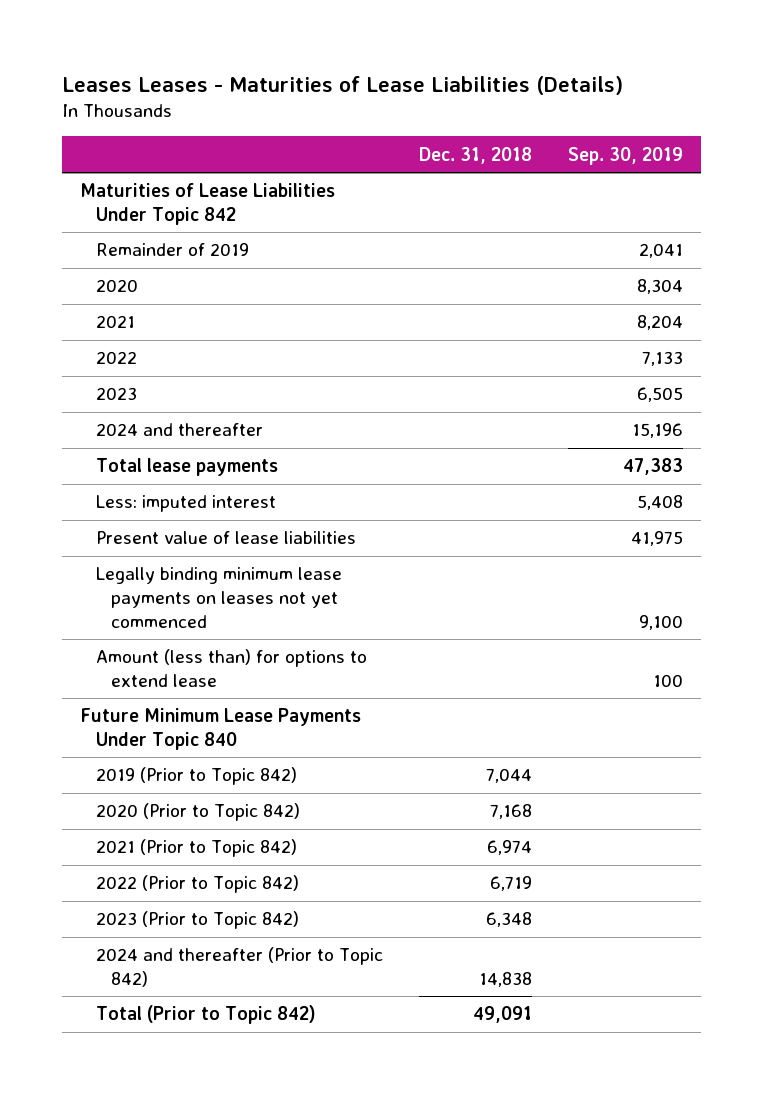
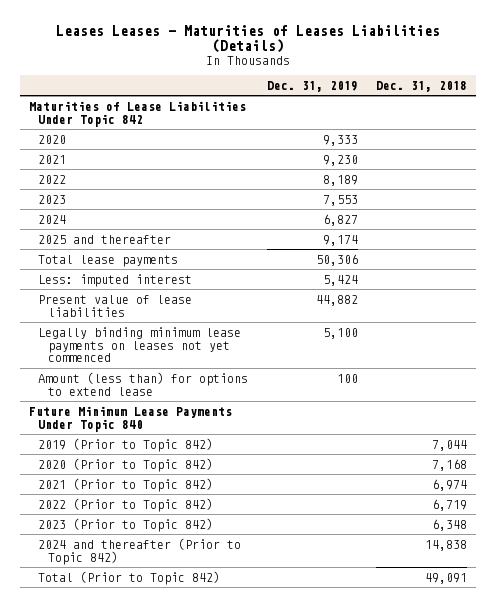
- Leases Leases - Maturities of Lease Liabilities (Details)
+ Leases Leases - Maturities of Leases Liabilities (Details)
- | Dec. 31, 2018 | Sep. 30, 2019
+ | Dec. 31, 2019 | Dec. 31, 2018
- Remainder of 2019 | | 2,041
- 2024 and thereafter | | 15,196
+ 2024 | 6,827 |
+ 2025 and thereafter | 9,174 |

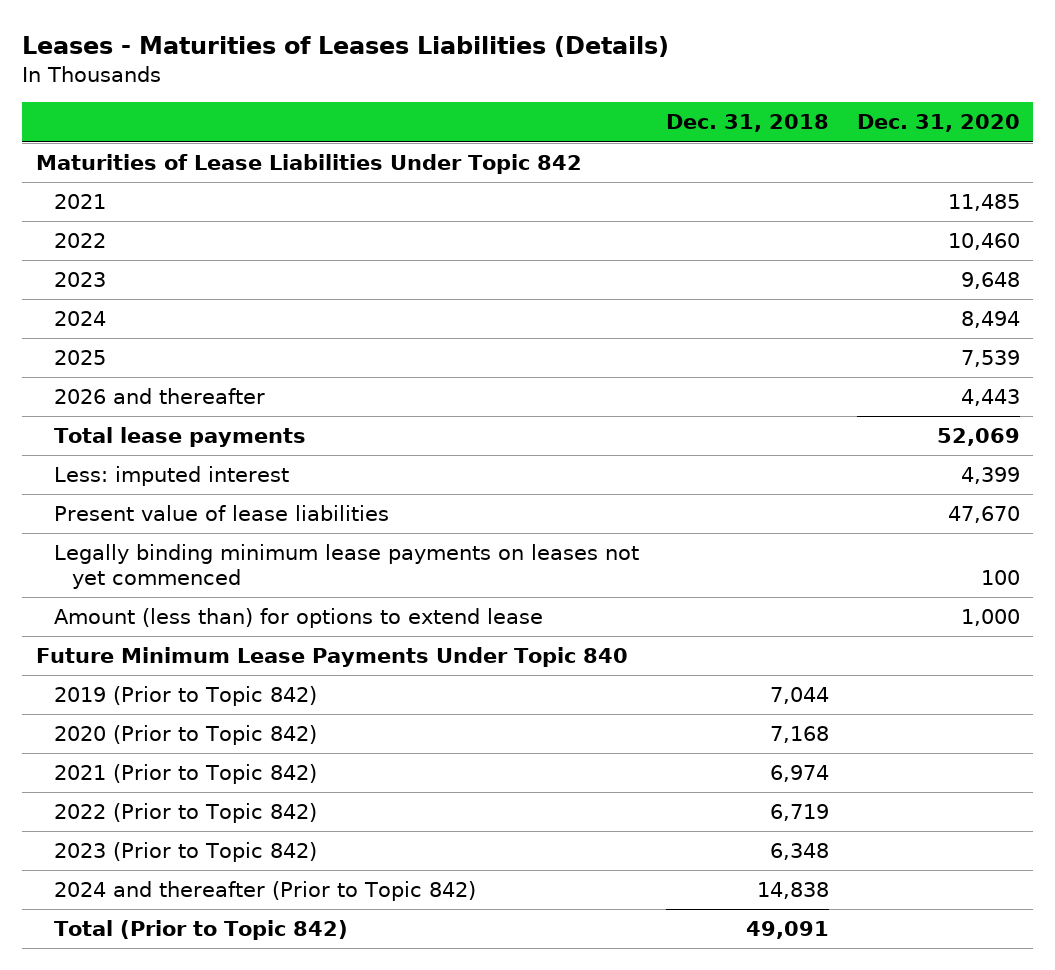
- Leases Leases - Maturities of Leases Liabilities (Details)
+ Leases - Maturities of Leases Liabilities (Details)
- | Dec. 31, 2019 | Dec. 31, 2018
+ | Dec. 31, 2018 | Dec. 31, 2020
- 2020 | 9,333 |
- 2025 and thereafter | 9,174 |
+ 2025 | | 7,539
+ 2026 and thereafter | | 4,443

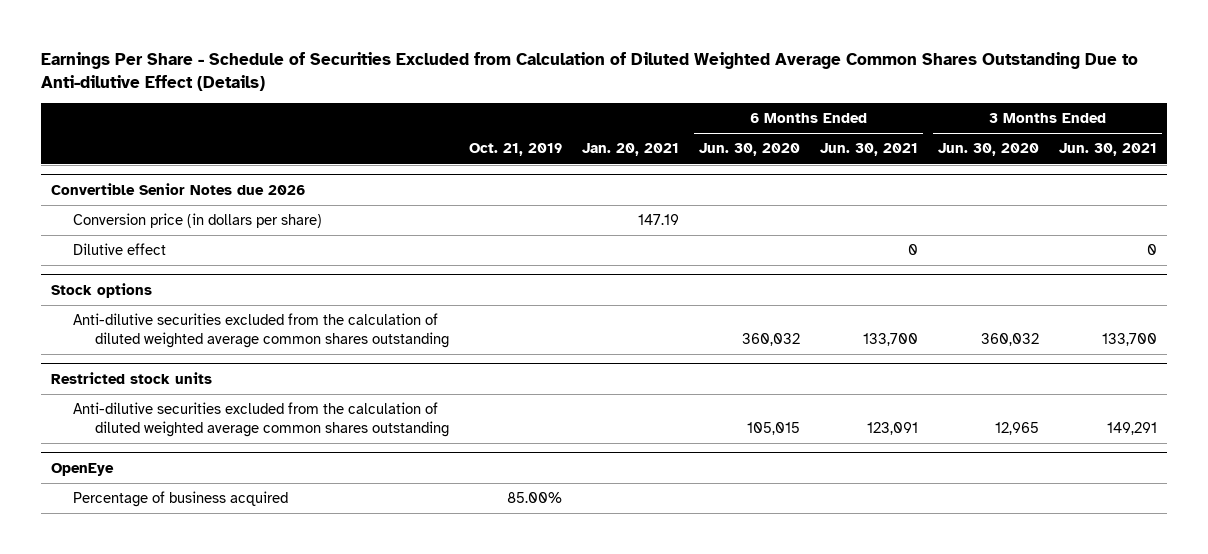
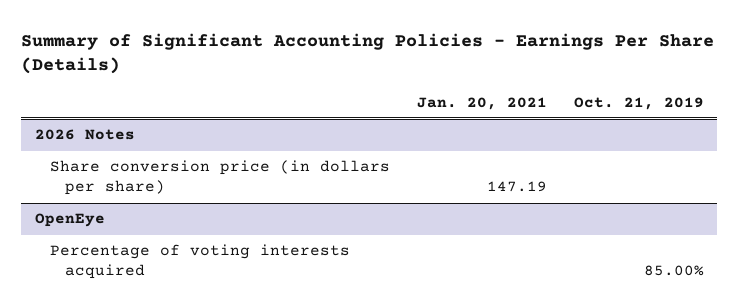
- Earnings Per Share - Schedule of Securities Excluded from Calculation of Diluted Weighted Average Common Shares Outstanding Due to Anti-dilutive Effect (Details)
+ Summary of Significant Accounting Policies - Earnings Per Share (Details)
- | Oct. 21, 2019 | Jan. 20, 2021 | 6 Months Ended Jun. 30, 2020 | 6 Months Ended Jun. 30, 2021 | 3 Months Ended Jun. 30, 2020 | 3 Months Ended Jun. 30, 2021
+ | Jan. 20, 2021 | Oct. 21, 2019
- Convertible Senior Notes due 2026
- Conversion price (in dollars per share) | | 147.19 | | | |
- Dilutive effect | | | | 0 | | 0
- Stock options
- Anti-dilutive securities excluded from the calculation of diluted weighted average common shares outstanding | | | 360,032 | 133,700 | 360,032 | 133,700
- Restricted stock units
- Anti-dilutive securities excluded from the calculation of diluted weighted average common shares outstanding | | | 105,015 | 123,091 | 12,965 | 149,291
+ 2026 Notes
+ Share conversion price (in dollars per share) | 147.19 |
@ OpenEye
- Percentage of business acquired | 85.00% | | | | |
+ Percentage of voting interests acquired | | 85.00%

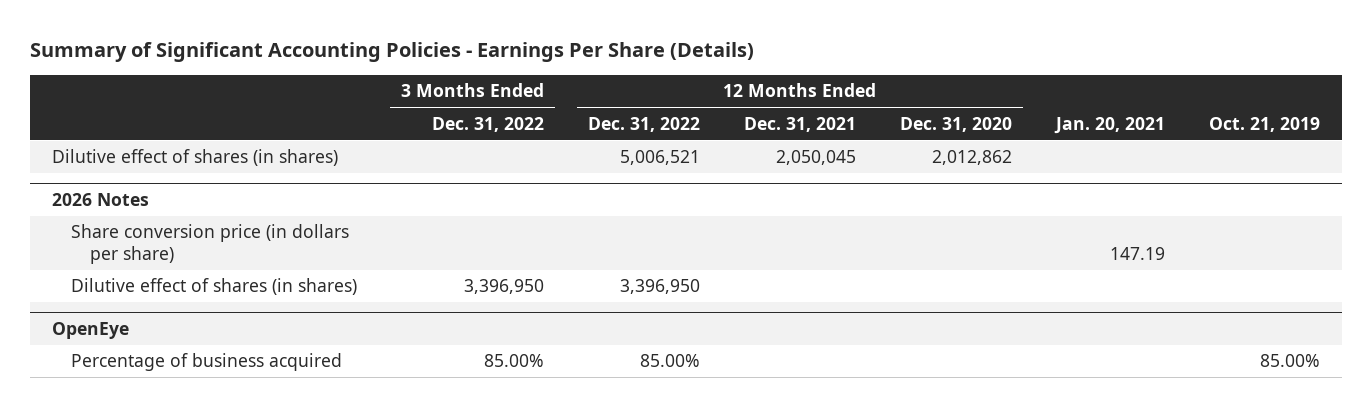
- | Jan. 20, 2021 | Oct. 21, 2019
+ | 3 Months Ended Dec. 31, 2022 | 12 Months Ended Dec. 31, 2022 | 12 Months Ended Dec. 31, 2021 | 12 Months Ended Dec. 31, 2020 | Jan. 20, 2021 | Oct. 21, 2019
+ Dilutive effect of shares (in shares) | | 5,006,521 | 2,050,045 | 2,012,862 | |
@ 2026 Notes
+ Dilutive effect of shares (in shares) | 3,396,950 | 3,396,950 | | | |
@ OpenEye
- Percentage of voting interests acquired | | 85.00%
+ Percentage of business acquired | 85.00% | 85.00% | | | | 85.00%

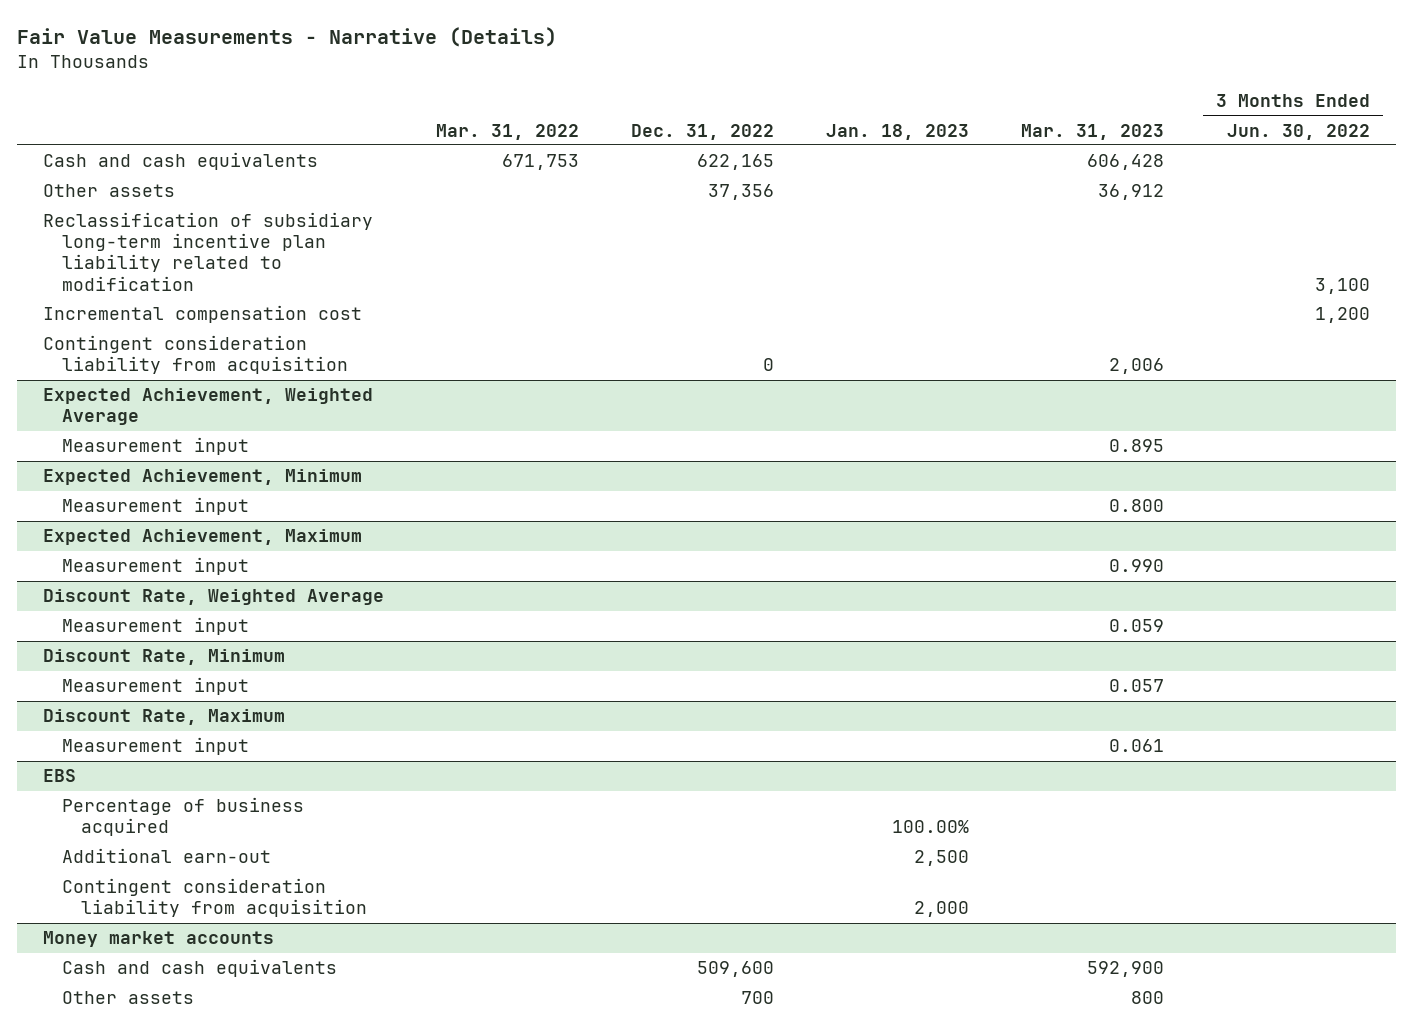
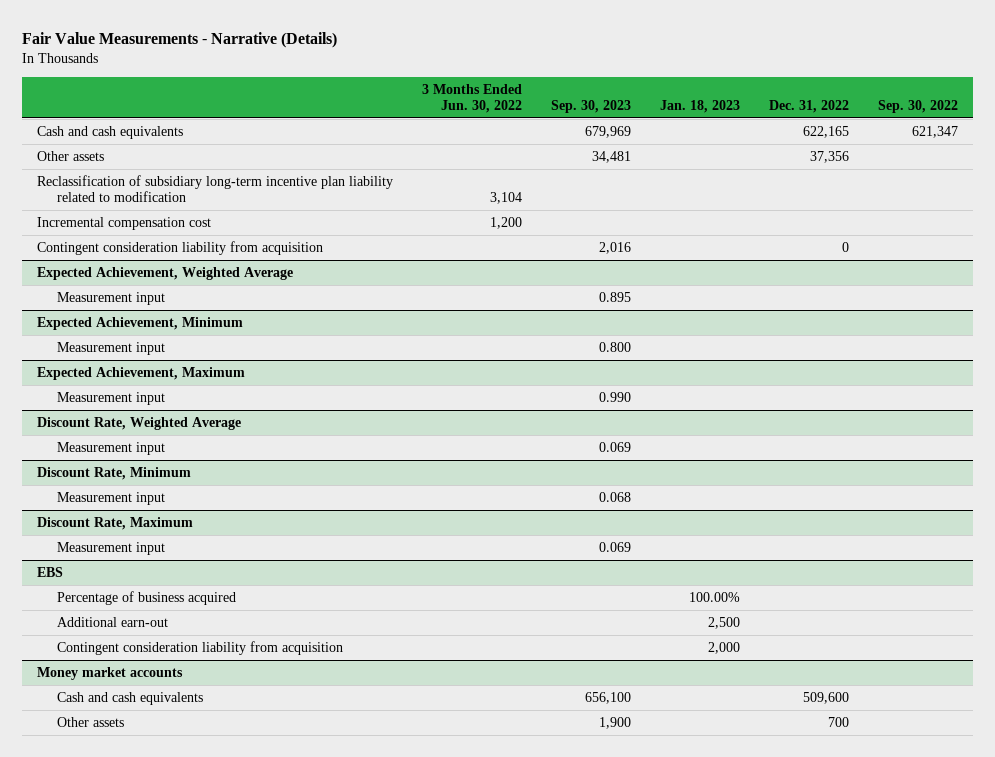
- | Mar. 31, 2022 | Dec. 31, 2022 | Jan. 18, 2023 | Mar. 31, 2023 | 3 Months Ended Jun. 30, 2022
+ | 3 Months Ended Jun. 30, 2022 | Sep. 30, 2023 | Jan. 18, 2023 | Dec. 31, 2022 | Sep. 30, 2022
- Reclassification of subsidiary long-term incentive plan liability related to modification | | | | | 3,100
+ Reclassification of subsidiary long-term incentive plan liability related to modification | 3,104 | | | |

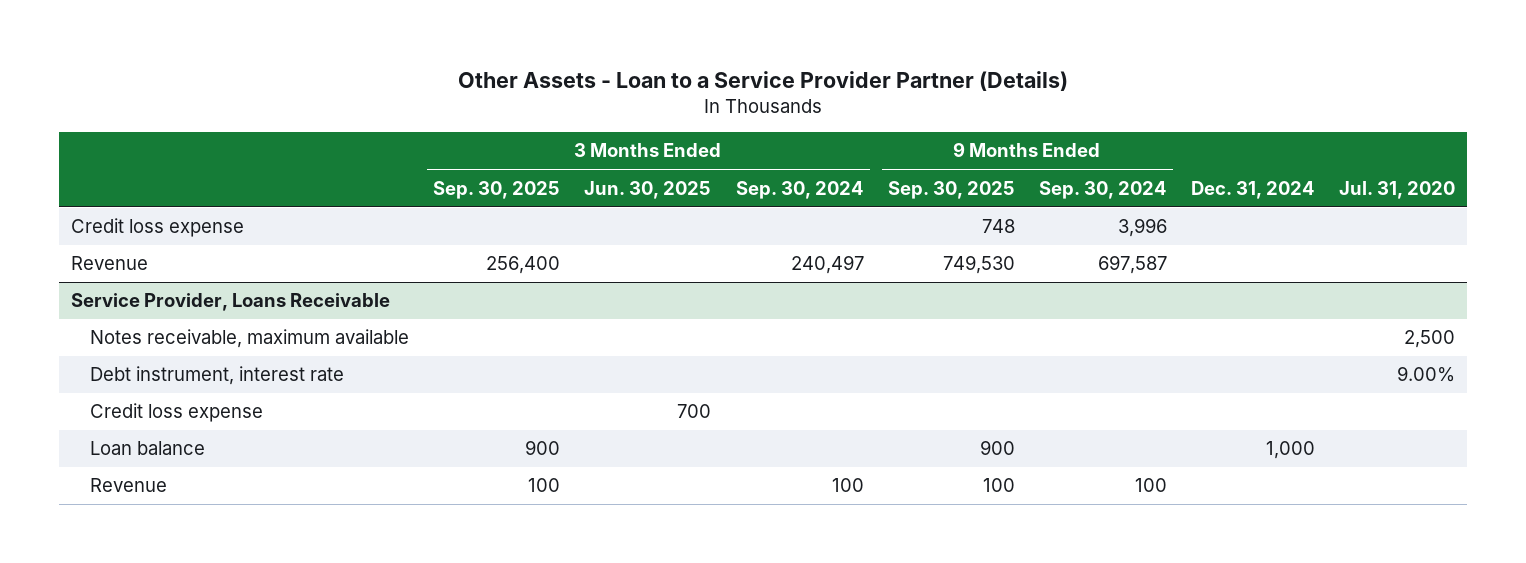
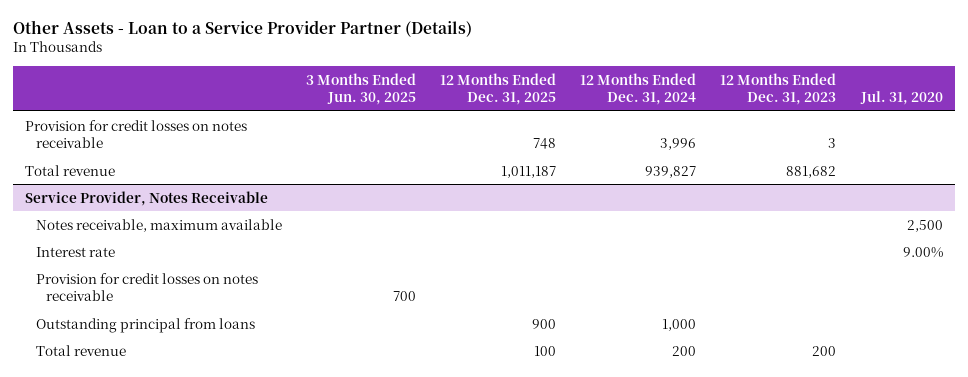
- | 3 Months Ended Sep. 30, 2025 | 3 Months Ended Jun. 30, 2025 | 3 Months Ended Sep. 30, 2024 | 9 Months Ended Sep. 30, 2025 | 9 Months Ended Sep. 30, 2024 | Dec. 31, 2024 | Jul. 31, 2020
+ | 3 Months Ended Jun. 30, 2025 | 12 Months Ended Dec. 31, 2025 | 12 Months Ended Dec. 31, 2024 | 12 Months Ended Dec. 31, 2023 | Jul. 31, 2020
- Credit loss expense | | | | 748 | 3,996 | |
- Revenue | 256,400 | | 240,497 | 749,530 | 697,587 | |
- Service Provider, Loans Receivable
+ Provision for credit losses on notes receivable | | 748 | 3,996 | 3 |
+ Total revenue | | 1,011,187 | 939,827 | 881,682 |
+ Service Provider, Notes Receivable
- Debt instrument, interest rate | | | | | | | 9.00%
- Credit loss expense | | 700 | | | | |
- Loan balance | 900 | | | 900 | | 1,000 |
- Revenue | 100 | | 100 | 100 | 100 | |
+ Interest rate | | | | | 9.00%
+ Provision for credit losses on notes receivable | 700 | | | |
+ Outstanding principal from loans | | 900 | 1,000 | |
+ Total revenue | | 100 | 200 | 200 |

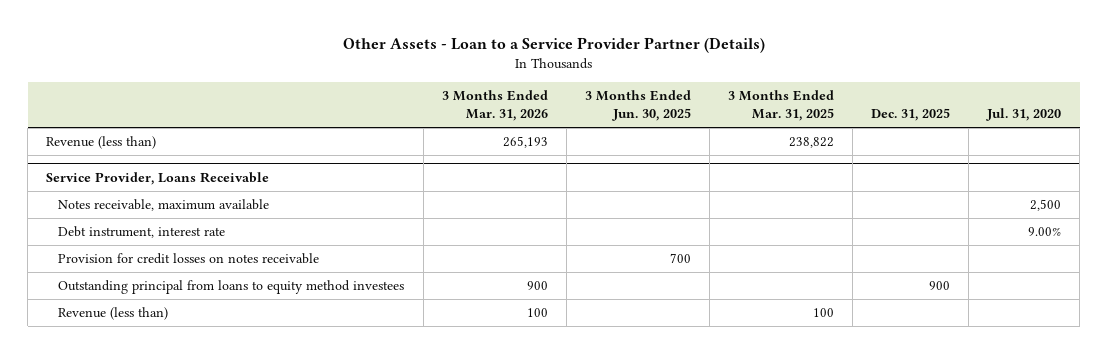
- | 3 Months Ended Jun. 30, 2025 | 12 Months Ended Dec. 31, 2025 | 12 Months Ended Dec. 31, 2024 | 12 Months Ended Dec. 31, 2023 | Jul. 31, 2020
+ | 3 Months Ended Mar. 31, 2026 | 3 Months Ended Jun. 30, 2025 | 3 Months Ended Mar. 31, 2025 | Dec. 31, 2025 | Jul. 31, 2020
- Provision for credit losses on notes receivable | | 748 | 3,996 | 3 |
- Total revenue | | 1,011,187 | 939,827 | 881,682 |
- Service Provider, Notes Receivable
+ Revenue (less than) | 265,193 | | 238,822 | |
+ Service Provider, Loans Receivable
- Interest rate | | | | | 9.00%
+ Debt instrument, interest rate | | | | | 9.00%
- Outstanding principal from loans | | 900 | 1,000 | |
- Total revenue | | 100 | 200 | 200 |
+ Outstanding principal from loans to equity method investees | 900 | | | 900 |
+ Revenue (less than) | 100 | | 100 | |

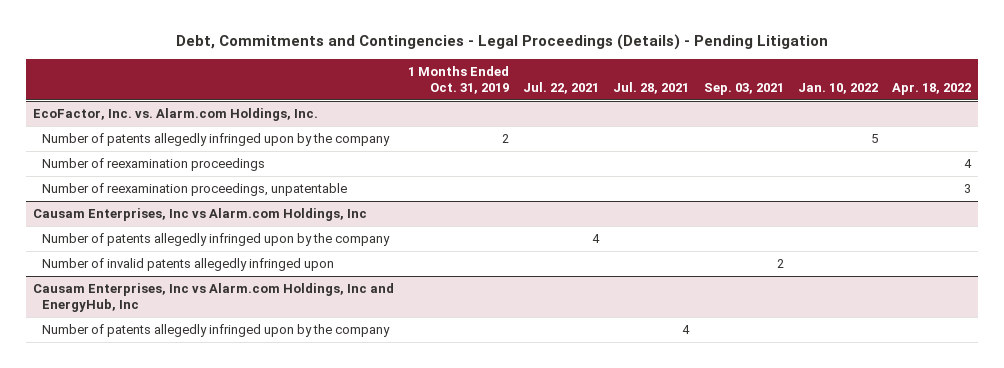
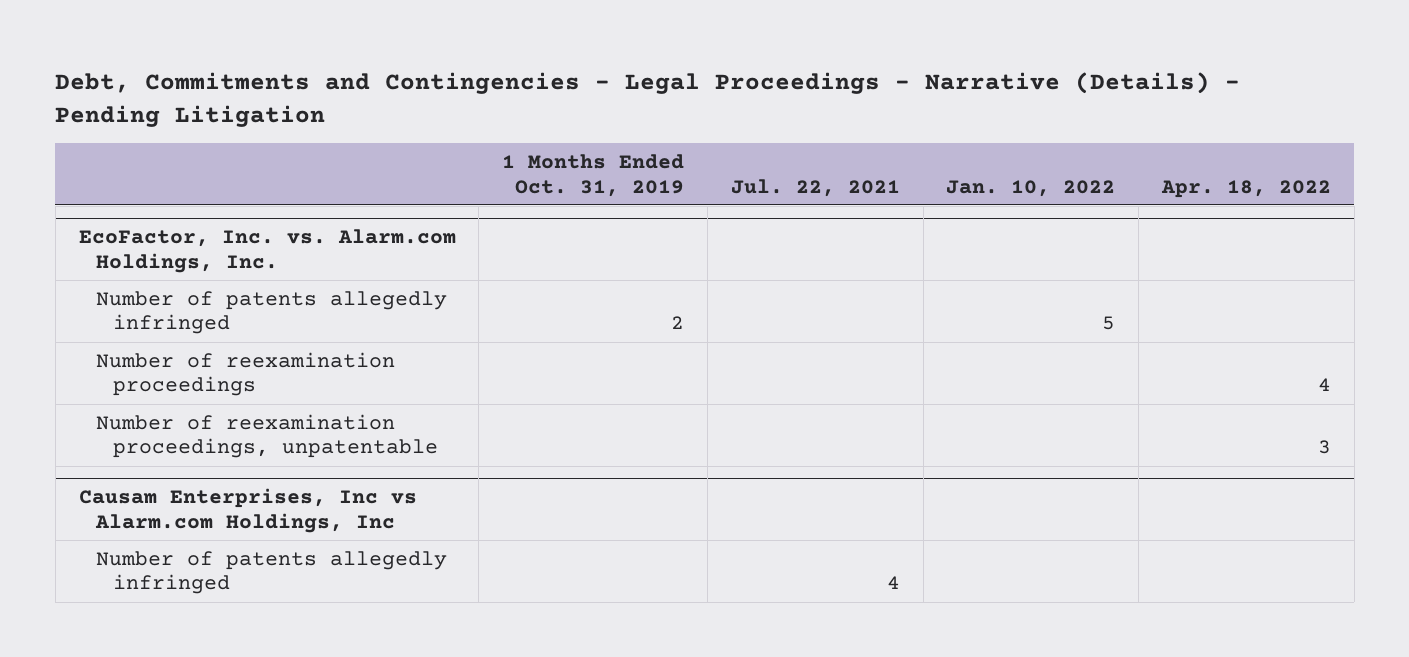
- Debt, Commitments and Contingencies - Legal Proceedings (Details) - Pending Litigation
+ Debt, Commitments and Contingencies - Legal Proceedings - Narrative (Details) - Pending Litigation
- | 1 Months Ended Oct. 31, 2019 | Jul. 22, 2021 | Jul. 28, 2021 | Sep. 03, 2021 | Jan. 10, 2022 | Apr. 18, 2022
+ | 1 Months Ended Oct. 31, 2019 | Jul. 22, 2021 | Jan. 10, 2022 | Apr. 18, 2022
@ EcoFactor, Inc. vs. Alarm.com Holdings, Inc.
- Number of patents allegedly infringed upon by the company | 2 | | | | 5 |
+ Number of patents allegedly infringed | 2 | | 5 |
@ Causam Enterprises, Inc vs Alarm.com Holdings, Inc
- Number of patents allegedly infringed upon by the company | | 4 | | | |
- Number of invalid patents allegedly infringed upon | | | | 2 | |
- Causam Enterprises, Inc vs Alarm.com Holdings, Inc and EnergyHub, Inc
- Number of patents allegedly infringed upon by the company | | | 4 | | |
@ Causam Enterprises, Inc vs Alarm.com Holdings, Inc
+ Number of patents allegedly infringed | | 4 | |

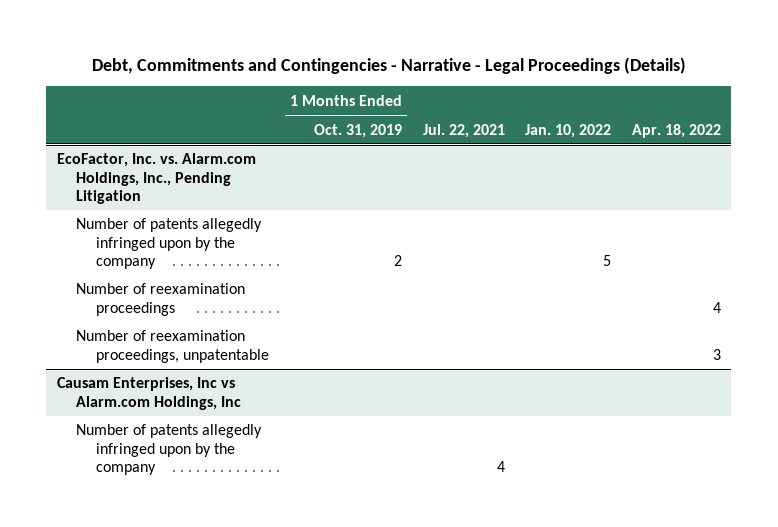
- Debt, Commitments and Contingencies - Legal Proceedings - Narrative (Details) - Pending Litigation
+ Debt, Commitments and Contingencies - Narrative - Legal Proceedings (Details)
- EcoFactor, Inc. vs. Alarm.com Holdings, Inc.
- Number of patents allegedly infringed | 2 | | 5 |
+ EcoFactor, Inc. vs. Alarm.com Holdings, Inc., Pending Litigation
+ Number of patents allegedly infringed upon by the company | 2 | | 5 |
@ Causam Enterprises, Inc vs Alarm.com Holdings, Inc
- Number of patents allegedly infringed | | 4 | |
+ Number of patents allegedly infringed upon by the company | | 4 | |

